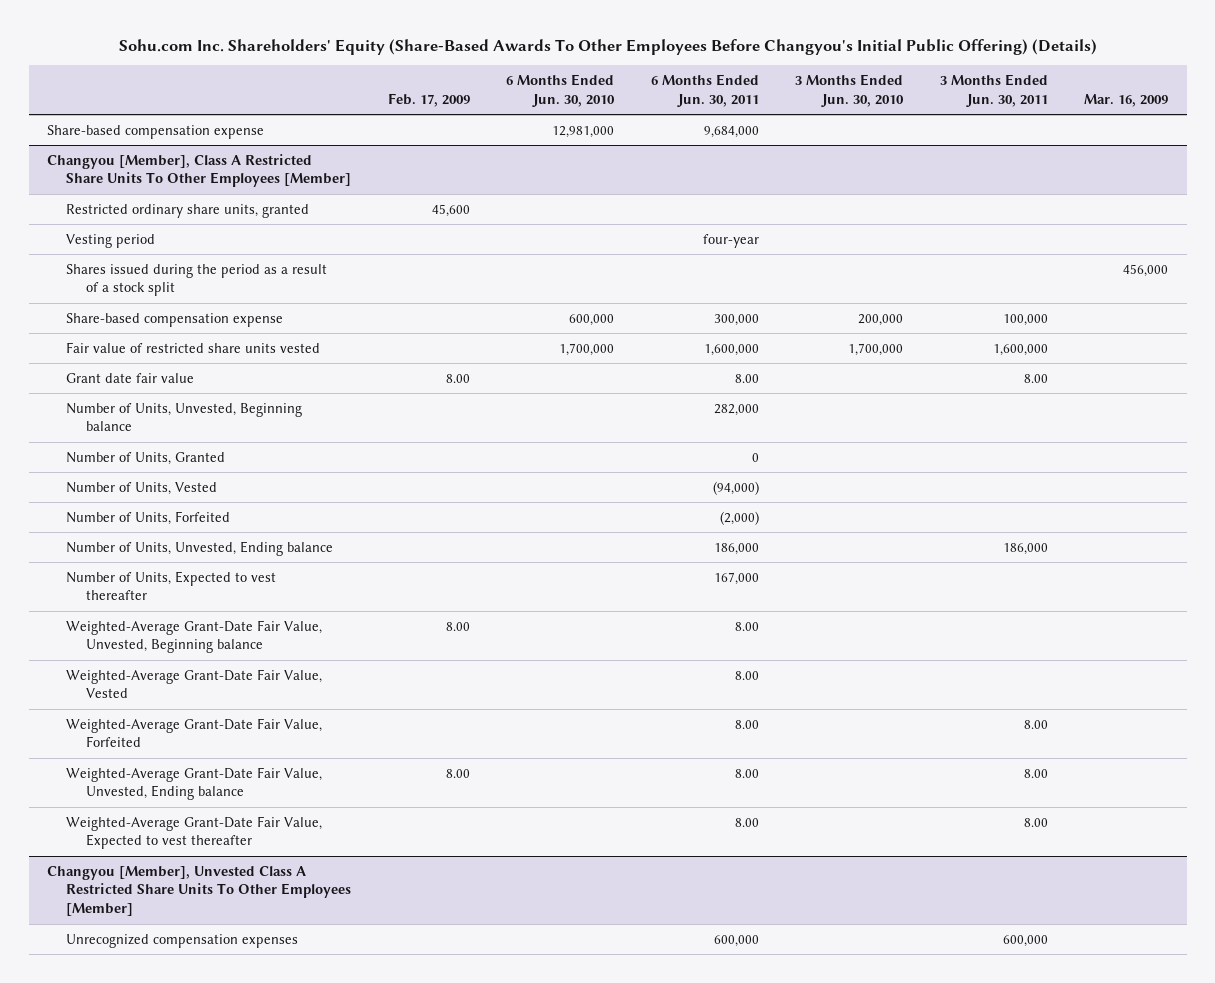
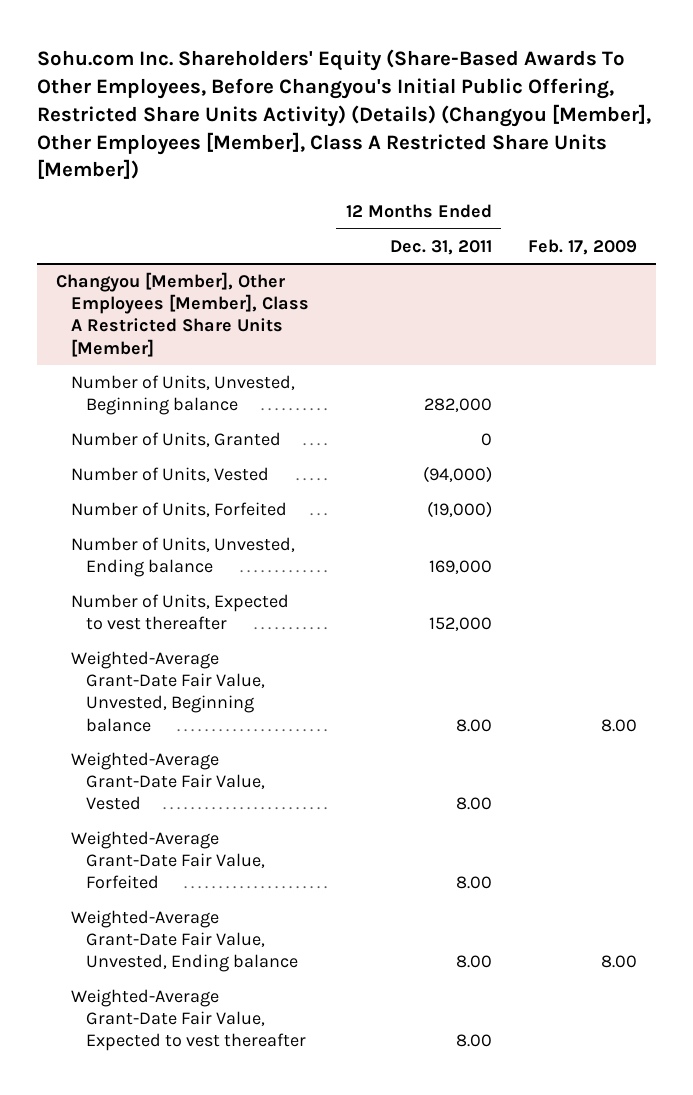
- Sohu.com Inc. Shareholders' Equity (Share-Based Awards To Other Employees Before Changyou's Initial Public Offering) (Details)
+ Sohu.com Inc. Shareholders' Equity (Share-Based Awards To Other Employees, Before Changyou's Initial Public Offering, Restricted Share Units Activity) (Details) (Changyou [Member], Other Employees [Member], Class A Restricted Share Units [Member])
- | Feb. 17, 2009 | 6 Months Ended Jun. 30, 2010 | 6 Months Ended Jun. 30, 2011 | 3 Months Ended Jun. 30, 2010 | 3 Months Ended Jun. 30, 2011 | Mar. 16, 2009
+ | 12 Months Ended Dec. 31, 2011 | Feb. 17, 2009
- Share-based compensation expense | | 12,981,000 | 9,684,000 | | |
- Changyou [Member], Class A Restricted Share Units To Other Employees [Member]
- Restricted ordinary share units, granted | 45,600 | | | | |
- Vesting period | | | four-year | | |
- Shares issued during the period as a result of a stock split | | | | | | 456,000
- Share-based compensation expense | | 600,000 | 300,000 | 200,000 | 100,000 |
- Fair value of restricted share units vested | | 1,700,000 | 1,600,000 | 1,700,000 | 1,600,000 |
- Grant date fair value | 8.00 | | 8.00 | | 8.00 |
+ Changyou [Member], Other Employees [Member], Class A Restricted Share Units [Member]
- Changyou [Member], Unvested Class A Restricted Share Units To Other Employees [Member]
- Unrecognized compensation expenses | | | 600,000 | | 600,000 |

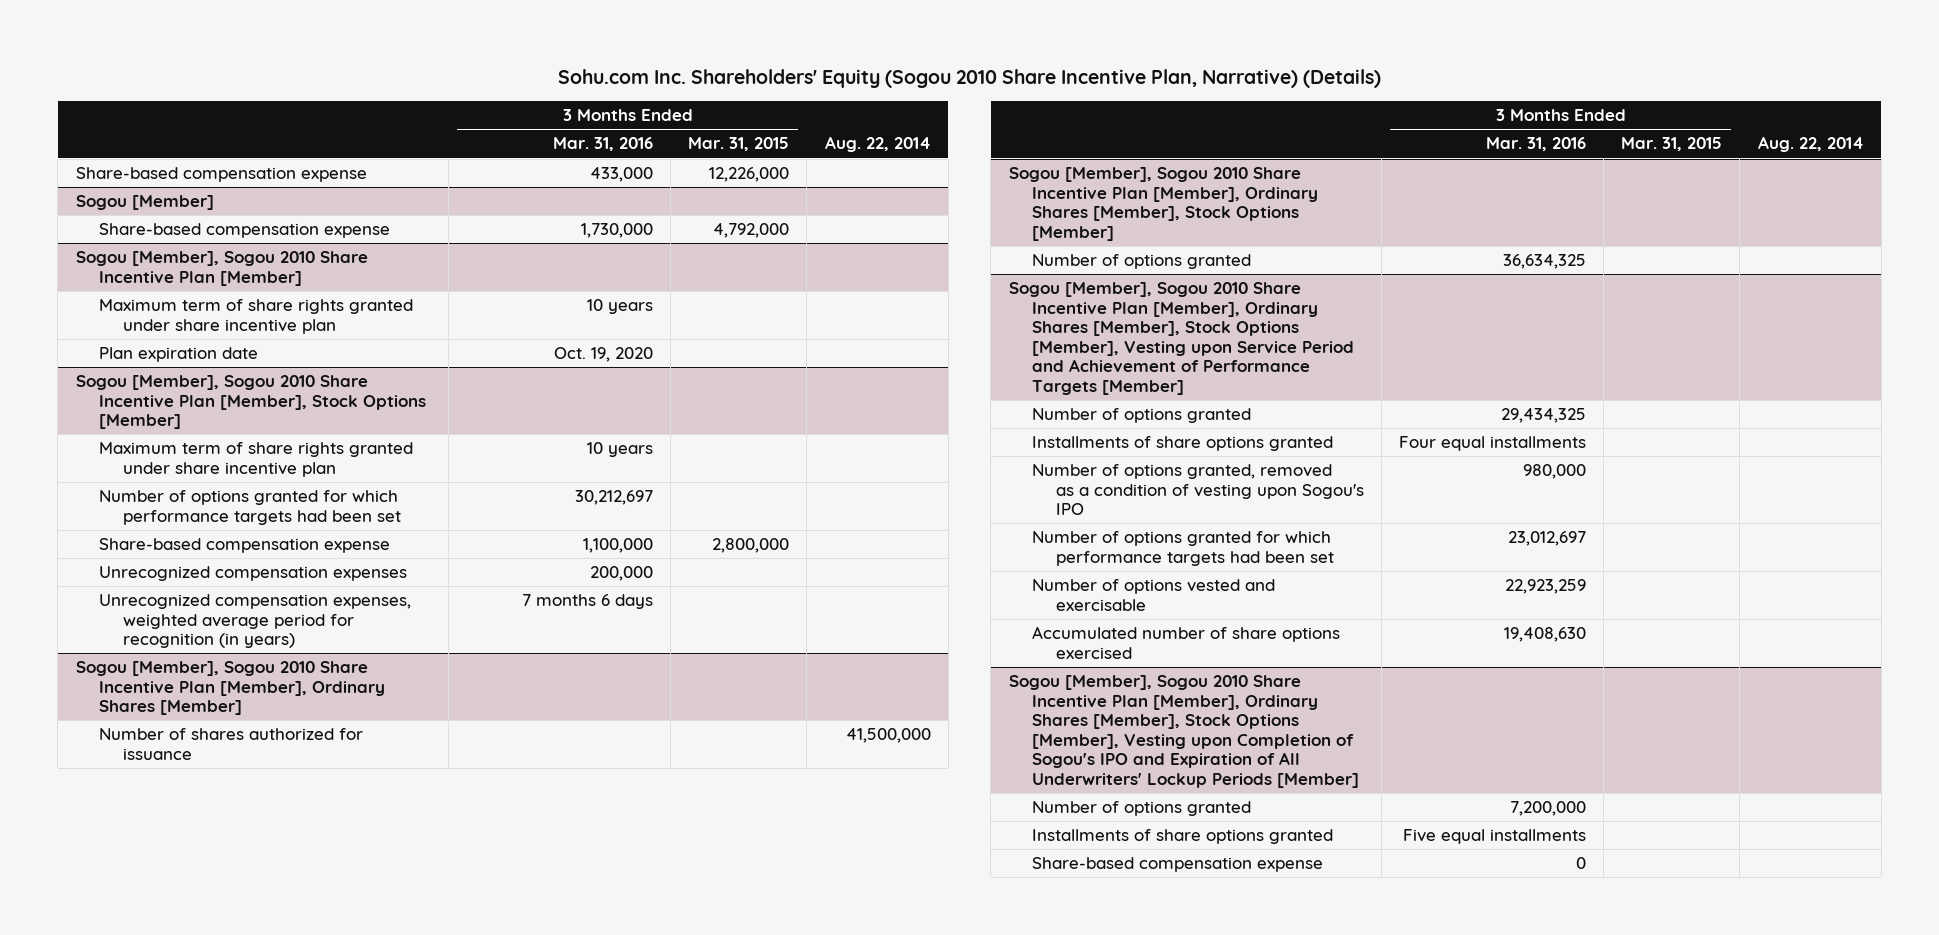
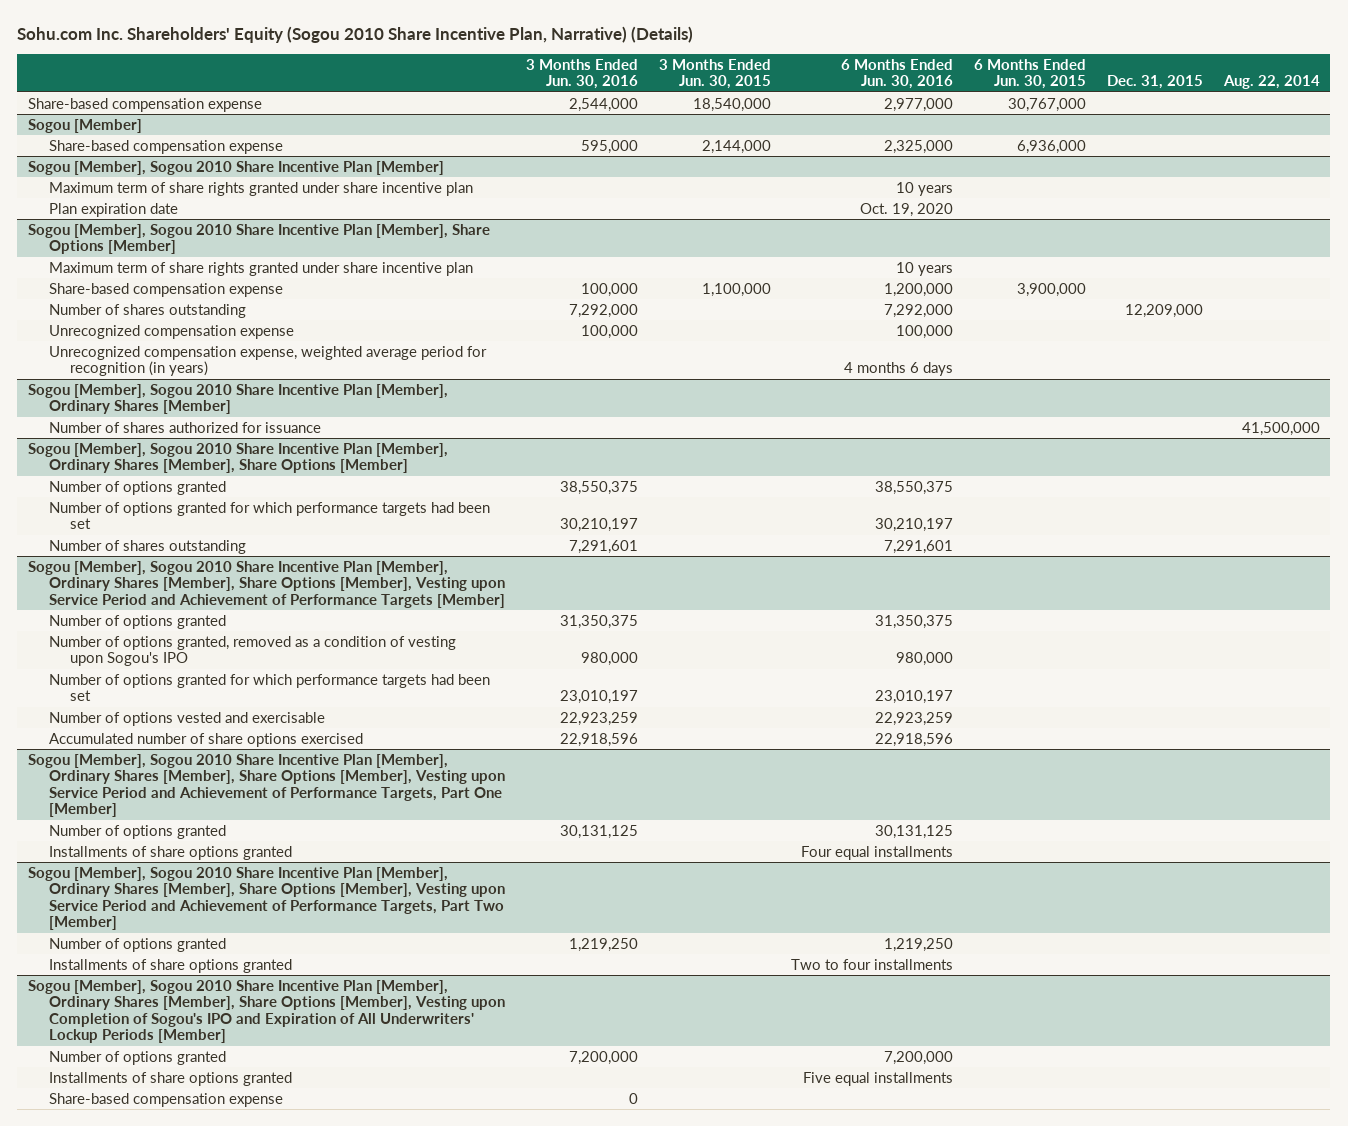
- | 3 Months Ended Mar. 31, 2016 | 3 Months Ended Mar. 31, 2015 | Aug. 22, 2014
+ | 3 Months Ended Jun. 30, 2016 | 3 Months Ended Jun. 30, 2015 | 6 Months Ended Jun. 30, 2016 | 6 Months Ended Jun. 30, 2015 | Dec. 31, 2015 | Aug. 22, 2014
- Sogou [Member], Sogou 2010 Share Incentive Plan [Member], Stock Options [Member]
+ Sogou [Member], Sogou 2010 Share Incentive Plan [Member], Share Options [Member]
- Number of options granted for which performance targets had been set | 30,212,697 | |
- Unrecognized compensation expenses | 200,000 | |
- Unrecognized compensation expenses, weighted average period for recognition (in years) | 7 months 6 days | |
+ Number of shares outstanding | 7,292,000 | | 7,292,000 | | 12,209,000 |
+ Unrecognized compensation expense | 100,000 | | 100,000 | | |
+ Unrecognized compensation expense, weighted average period for recognition (in years) | | | 4 months 6 days | | |
- Sogou [Member], Sogou 2010 Share Incentive Plan [Member], Ordinary Shares [Member], Stock Options [Member]
+ Sogou [Member], Sogou 2010 Share Incentive Plan [Member], Ordinary Shares [Member], Share Options [Member]
- Sogou [Member], Sogou 2010 Share Incentive Plan [Member], Ordinary Shares [Member], Stock Options [Member], Vesting upon Service Period and Achievement of Performance Targets [Member]
+ Number of options granted for which performance targets had been set | 30,210,197 | | 30,210,197 | | |
+ Number of shares outstanding | 7,291,601 | | 7,291,601 | | |
+ Sogou [Member], Sogou 2010 Share Incentive Plan [Member], Ordinary Shares [Member], Share Options [Member], Vesting upon Service Period and Achievement of Performance Targets [Member]
- Installments of share options granted | Four equal installments | |
- Sogou [Member], Sogou 2010 Share Incentive Plan [Member], Ordinary Shares [Member], Stock Options [Member], Vesting upon Completion of Sogou's IPO and Expiration of All Underwriters' Lockup Periods [Member]
+ Sogou [Member], Sogou 2010 Share Incentive Plan [Member], Ordinary Shares [Member], Share Options [Member], Vesting upon Service Period and Achievement of Performance Targets, Part One [Member]
+ Number of options granted | 30,131,125 | | 30,131,125 | | |
+ Installments of share options granted | | | Four equal installments | | |
+ Sogou [Member], Sogou 2010 Share Incentive Plan [Member], Ordinary Shares [Member], Share Options [Member], Vesting upon Service Period and Achievement of Performance Targets, Part Two [Member]
+ Number of options granted | 1,219,250 | | 1,219,250 | | |
+ Installments of share options granted | | | Two to four installments | | |
+ Sogou [Member], Sogou 2010 Share Incentive Plan [Member], Ordinary Shares [Member], Share Options [Member], Vesting upon Completion of Sogou's IPO and Expiration of All Underwriters' Lockup Periods [Member]

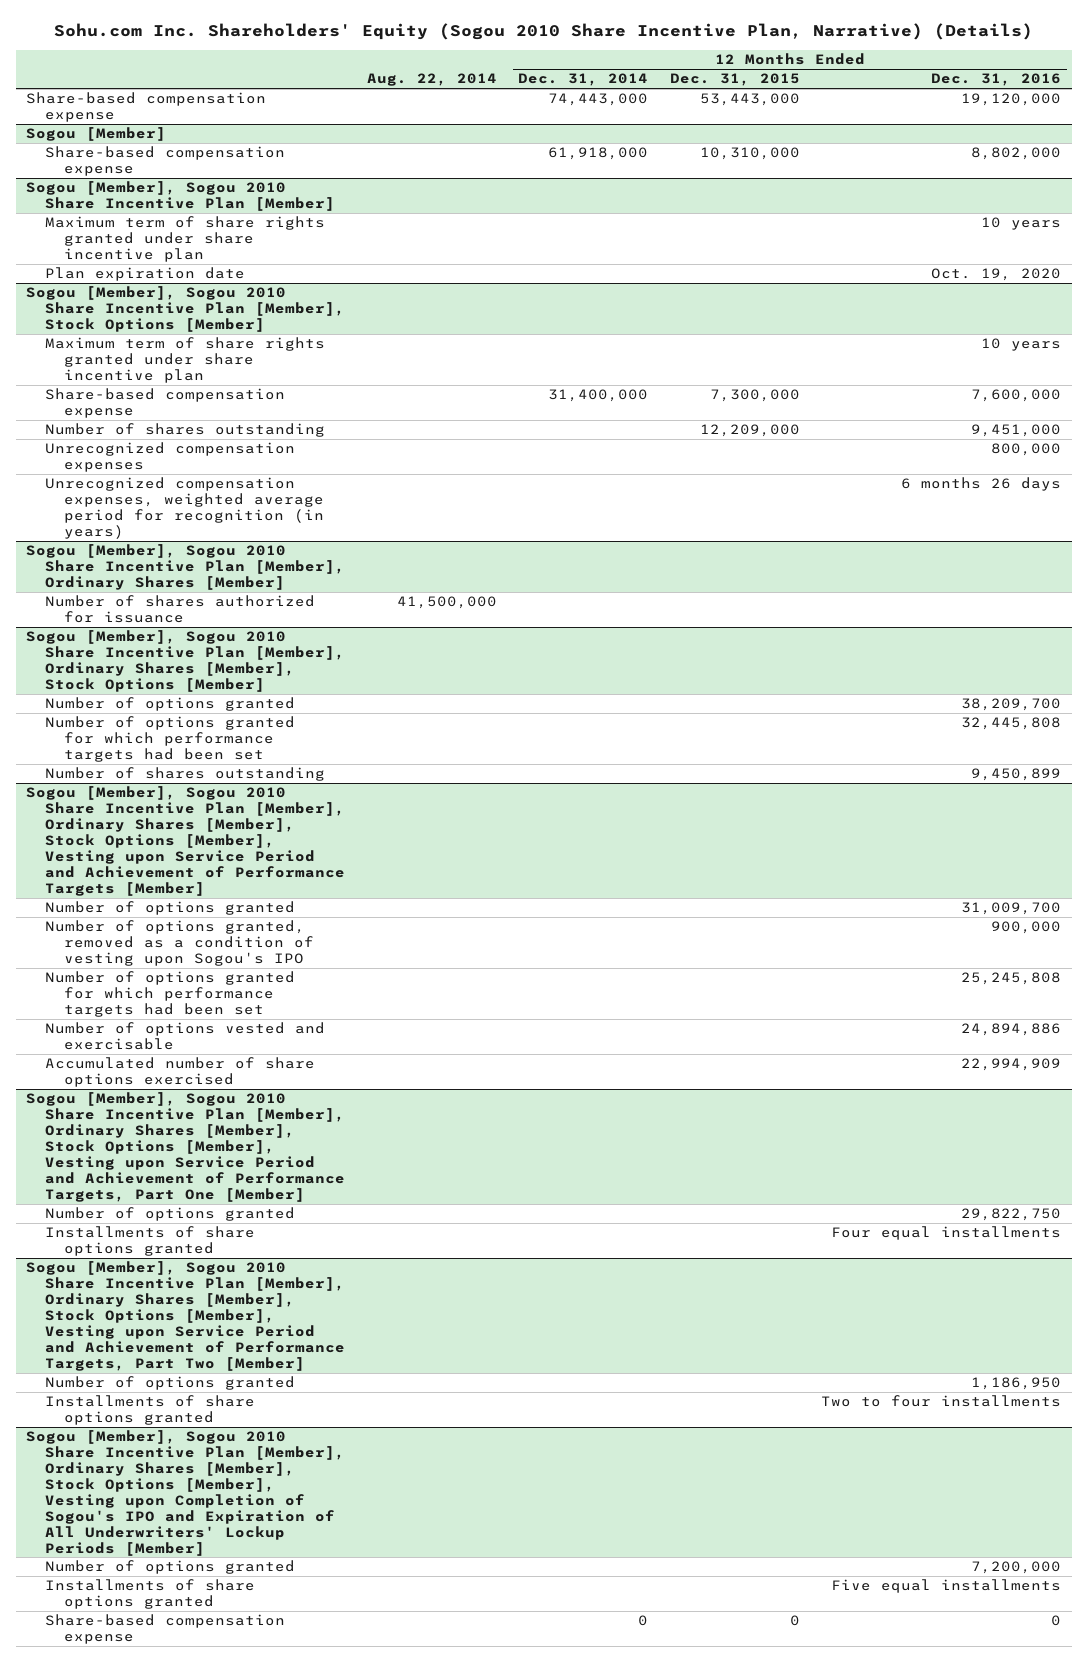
- | 3 Months Ended Jun. 30, 2016 | 3 Months Ended Jun. 30, 2015 | 6 Months Ended Jun. 30, 2016 | 6 Months Ended Jun. 30, 2015 | Dec. 31, 2015 | Aug. 22, 2014
+ | Aug. 22, 2014 | 12 Months Ended Dec. 31, 2014 | 12 Months Ended Dec. 31, 2015 | 12 Months Ended Dec. 31, 2016
- Sogou [Member], Sogou 2010 Share Incentive Plan [Member], Share Options [Member]
+ Sogou [Member], Sogou 2010 Share Incentive Plan [Member], Stock Options [Member]
- Unrecognized compensation expense | 100,000 | | 100,000 | | |
- Unrecognized compensation expense, weighted average period for recognition (in years) | | | 4 months 6 days | | |
+ Unrecognized compensation expenses | | | | 800,000
+ Unrecognized compensation expenses, weighted average period for recognition (in years) | | | | 6 months 26 days
- Sogou [Member], Sogou 2010 Share Incentive Plan [Member], Ordinary Shares [Member], Share Options [Member]
+ Sogou [Member], Sogou 2010 Share Incentive Plan [Member], Ordinary Shares [Member], Stock Options [Member]
- Sogou [Member], Sogou 2010 Share Incentive Plan [Member], Ordinary Shares [Member], Share Options [Member], Vesting upon Service Period and Achievement of Performance Targets [Member]
+ Sogou [Member], Sogou 2010 Share Incentive Plan [Member], Ordinary Shares [Member], Stock Options [Member], Vesting upon Service Period and Achievement of Performance Targets [Member]
- Sogou [Member], Sogou 2010 Share Incentive Plan [Member], Ordinary Shares [Member], Share Options [Member], Vesting upon Service Period and Achievement of Performance Targets, Part One [Member]
+ Sogou [Member], Sogou 2010 Share Incentive Plan [Member], Ordinary Shares [Member], Stock Options [Member], Vesting upon Service Period and Achievement of Performance Targets, Part One [Member]
- Sogou [Member], Sogou 2010 Share Incentive Plan [Member], Ordinary Shares [Member], Share Options [Member], Vesting upon Service Period and Achievement of Performance Targets, Part Two [Member]
+ Sogou [Member], Sogou 2010 Share Incentive Plan [Member], Ordinary Shares [Member], Stock Options [Member], Vesting upon Service Period and Achievement of Performance Targets, Part Two [Member]
- Sogou [Member], Sogou 2010 Share Incentive Plan [Member], Ordinary Shares [Member], Share Options [Member], Vesting upon Completion of Sogou's IPO and Expiration of All Underwriters' Lockup Periods [Member]
+ Sogou [Member], Sogou 2010 Share Incentive Plan [Member], Ordinary Shares [Member], Stock Options [Member], Vesting upon Completion of Sogou's IPO and Expiration of All Underwriters' Lockup Periods [Member]

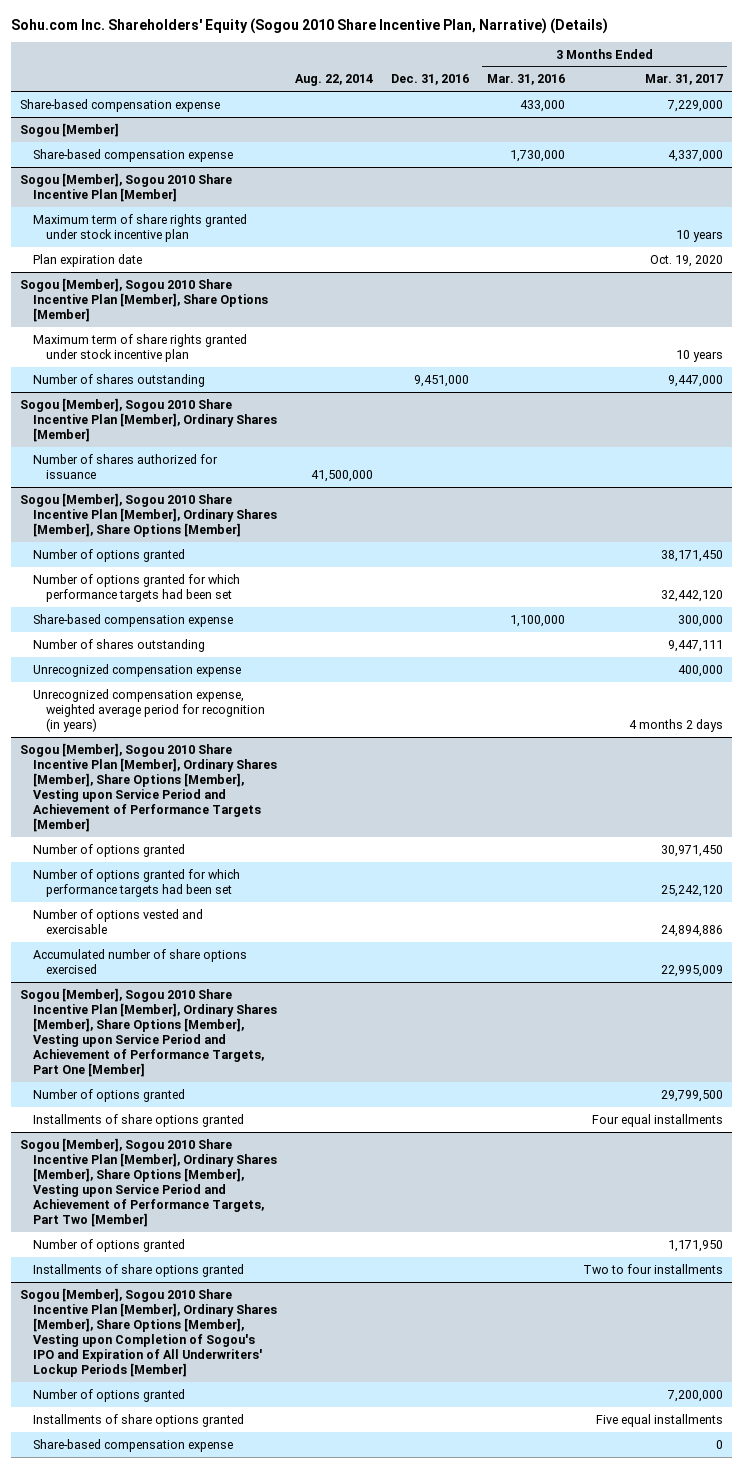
- | Aug. 22, 2014 | 12 Months Ended Dec. 31, 2014 | 12 Months Ended Dec. 31, 2015 | 12 Months Ended Dec. 31, 2016
+ | Aug. 22, 2014 | Dec. 31, 2016 | 3 Months Ended Mar. 31, 2016 | 3 Months Ended Mar. 31, 2017
@ Sogou [Member], Sogou 2010 Share Incentive Plan [Member]
- Maximum term of share rights granted under share incentive plan | | | | 10 years
+ Maximum term of share rights granted under stock incentive plan | | | | 10 years
- Sogou [Member], Sogou 2010 Share Incentive Plan [Member], Stock Options [Member]
- Maximum term of share rights granted under share incentive plan | | | | 10 years
- Share-based compensation expense | | 31,400,000 | 7,300,000 | 7,600,000
+ Sogou [Member], Sogou 2010 Share Incentive Plan [Member], Share Options [Member]
+ Maximum term of share rights granted under stock incentive plan | | | | 10 years
- Unrecognized compensation expenses | | | | 800,000
- Unrecognized compensation expenses, weighted average period for recognition (in years) | | | | 6 months 26 days
- Sogou [Member], Sogou 2010 Share Incentive Plan [Member], Ordinary Shares [Member], Stock Options [Member]
+ Sogou [Member], Sogou 2010 Share Incentive Plan [Member], Ordinary Shares [Member], Share Options [Member]
+ Share-based compensation expense | | | 1,100,000 | 300,000
- Sogou [Member], Sogou 2010 Share Incentive Plan [Member], Ordinary Shares [Member], Stock Options [Member], Vesting upon Service Period and Achievement of Performance Targets [Member]
+ Unrecognized compensation expense | | | | 400,000
+ Unrecognized compensation expense, weighted average period for recognition (in years) | | | | 4 months 2 days
+ Sogou [Member], Sogou 2010 Share Incentive Plan [Member], Ordinary Shares [Member], Share Options [Member], Vesting upon Service Period and Achievement of Performance Targets [Member]
- Number of options granted, removed as a condition of vesting upon Sogou's IPO | | | | 900,000
- Sogou [Member], Sogou 2010 Share Incentive Plan [Member], Ordinary Shares [Member], Stock Options [Member], Vesting upon Service Period and Achievement of Performance Targets, Part One [Member]
+ Sogou [Member], Sogou 2010 Share Incentive Plan [Member], Ordinary Shares [Member], Share Options [Member], Vesting upon Service Period and Achievement of Performance Targets, Part One [Member]
- Sogou [Member], Sogou 2010 Share Incentive Plan [Member], Ordinary Shares [Member], Stock Options [Member], Vesting upon Service Period and Achievement of Performance Targets, Part Two [Member]
+ Sogou [Member], Sogou 2010 Share Incentive Plan [Member], Ordinary Shares [Member], Share Options [Member], Vesting upon Service Period and Achievement of Performance Targets, Part Two [Member]
- Sogou [Member], Sogou 2010 Share Incentive Plan [Member], Ordinary Shares [Member], Stock Options [Member], Vesting upon Completion of Sogou's IPO and Expiration of All Underwriters' Lockup Periods [Member]
+ Sogou [Member], Sogou 2010 Share Incentive Plan [Member], Ordinary Shares [Member], Share Options [Member], Vesting upon Completion of Sogou's IPO and Expiration of All Underwriters' Lockup Periods [Member]

